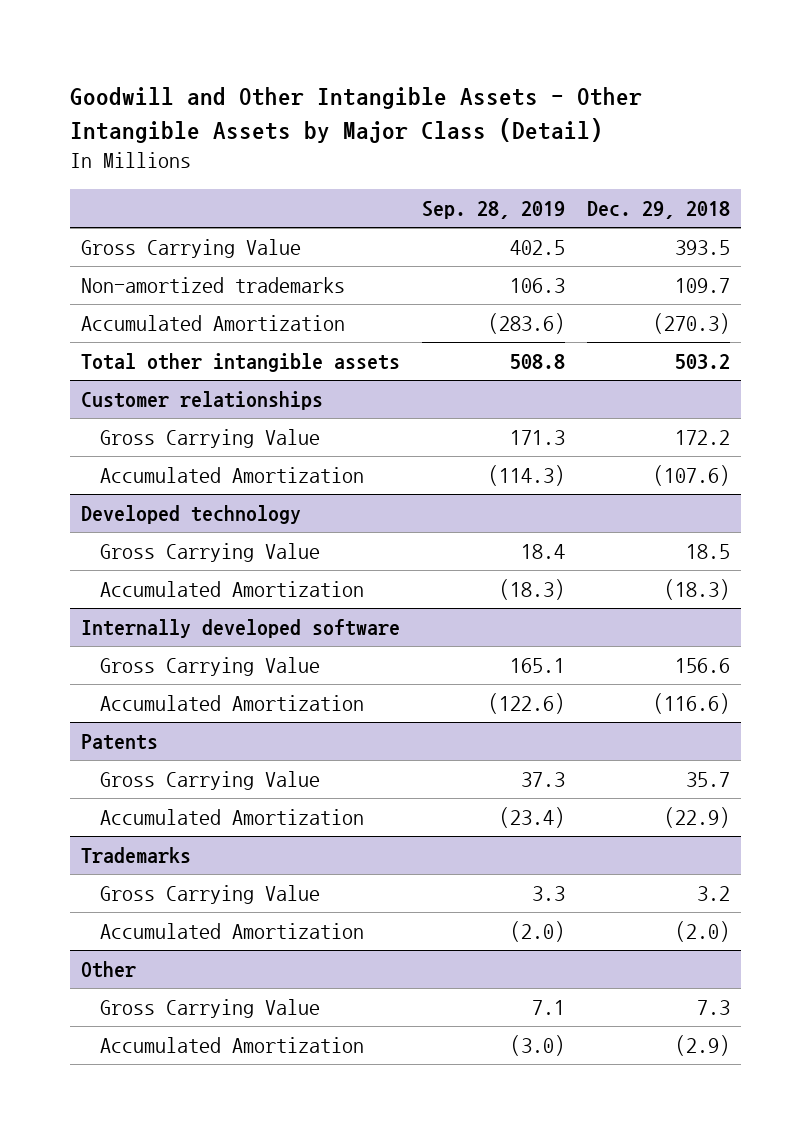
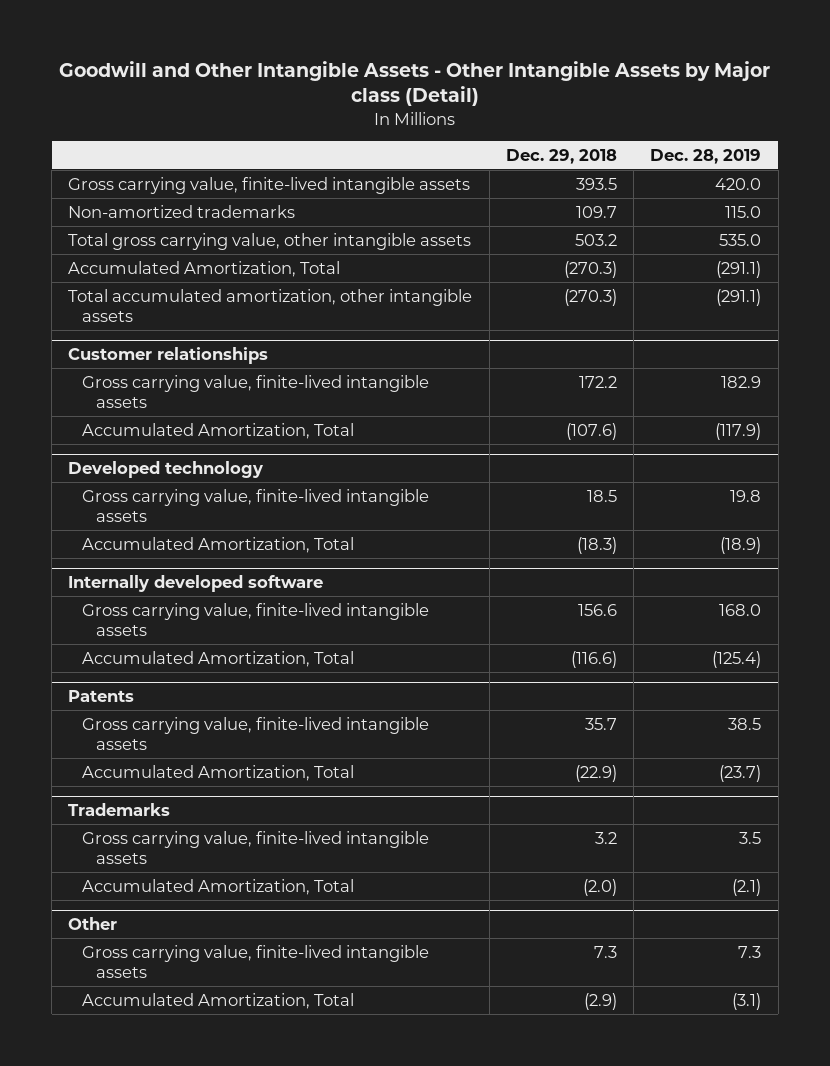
- Goodwill and Other Intangible Assets - Other Intangible Assets by Major Class (Detail)
+ Goodwill and Other Intangible Assets - Other Intangible Assets by Major class (Detail)
- | Sep. 28, 2019 | Dec. 29, 2018
+ | Dec. 29, 2018 | Dec. 28, 2019
- Gross Carrying Value | 402.5 | 393.5
+ Gross carrying value, finite-lived intangible assets | 393.5 | 420.0
- Accumulated Amortization | (283.6) | (270.3)
- Total other intangible assets | 508.8 | 503.2
+ Total gross carrying value, other intangible assets | 503.2 | 535.0
+ Accumulated Amortization, Total | (270.3) | (291.1)
+ Total accumulated amortization, other intangible assets | (270.3) | (291.1)
@ Customer relationships
- Gross Carrying Value | 171.3 | 172.2
- Accumulated Amortization | (114.3) | (107.6)
+ Gross carrying value, finite-lived intangible assets | 172.2 | 182.9
+ Accumulated Amortization, Total | (107.6) | (117.9)
@ Developed technology
- Gross Carrying Value | 18.4 | 18.5
- Accumulated Amortization | (18.3) | (18.3)
+ Gross carrying value, finite-lived intangible assets | 18.5 | 19.8
+ Accumulated Amortization, Total | (18.3) | (18.9)
@ Internally developed software
- Gross Carrying Value | 165.1 | 156.6
- Accumulated Amortization | (122.6) | (116.6)
+ Gross carrying value, finite-lived intangible assets | 156.6 | 168.0
+ Accumulated Amortization, Total | (116.6) | (125.4)
@ Patents
- Gross Carrying Value | 37.3 | 35.7
- Accumulated Amortization | (23.4) | (22.9)
+ Gross carrying value, finite-lived intangible assets | 35.7 | 38.5
+ Accumulated Amortization, Total | (22.9) | (23.7)
@ Trademarks
- Gross Carrying Value | 3.3 | 3.2
- Accumulated Amortization | (2.0) | (2.0)
+ Gross carrying value, finite-lived intangible assets | 3.2 | 3.5
+ Accumulated Amortization, Total | (2.0) | (2.1)
@ Other
- Gross Carrying Value | 7.1 | 7.3
- Accumulated Amortization | (3.0) | (2.9)
+ Gross carrying value, finite-lived intangible assets | 7.3 | 7.3
+ Accumulated Amortization, Total | (2.9) | (3.1)

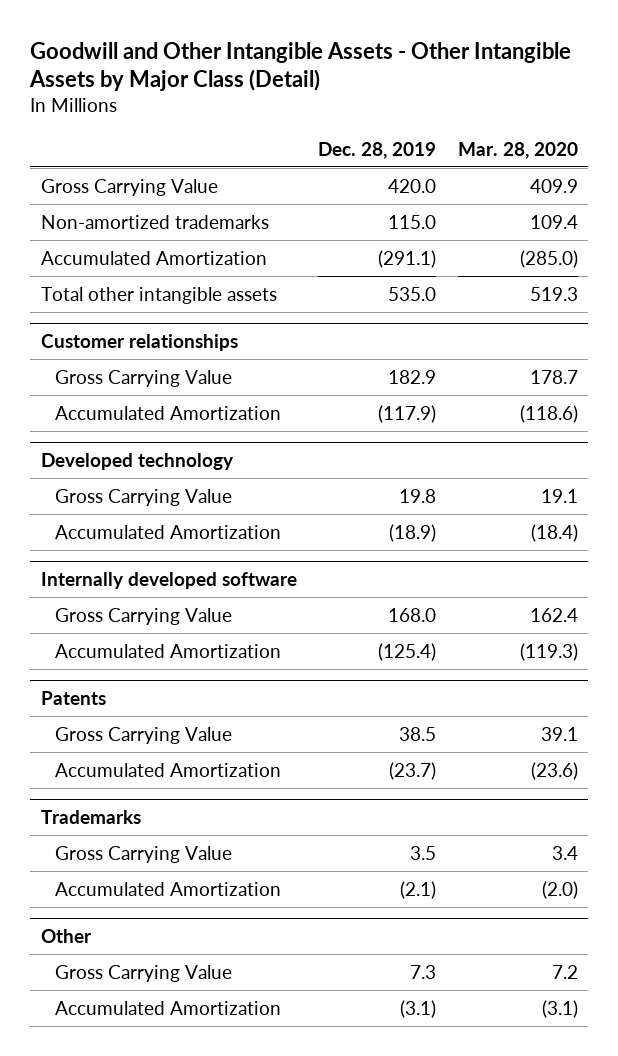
- Goodwill and Other Intangible Assets - Other Intangible Assets by Major class (Detail)
+ Goodwill and Other Intangible Assets - Other Intangible Assets by Major Class (Detail)
- | Dec. 29, 2018 | Dec. 28, 2019
+ | Dec. 28, 2019 | Mar. 28, 2020
- Gross carrying value, finite-lived intangible assets | 393.5 | 420.0
+ Gross Carrying Value | 420.0 | 409.9
- Total gross carrying value, other intangible assets | 503.2 | 535.0
- Accumulated Amortization, Total | (270.3) | (291.1)
- Total accumulated amortization, other intangible assets | (270.3) | (291.1)
+ Accumulated Amortization | (291.1) | (285.0)
+ Total other intangible assets | 535.0 | 519.3
@ Customer relationships
- Gross carrying value, finite-lived intangible assets | 172.2 | 182.9
- Accumulated Amortization, Total | (107.6) | (117.9)
+ Gross Carrying Value | 182.9 | 178.7
+ Accumulated Amortization | (117.9) | (118.6)
@ Developed technology
- Gross carrying value, finite-lived intangible assets | 18.5 | 19.8
- Accumulated Amortization, Total | (18.3) | (18.9)
+ Gross Carrying Value | 19.8 | 19.1
+ Accumulated Amortization | (18.9) | (18.4)
@ Internally developed software
- Gross carrying value, finite-lived intangible assets | 156.6 | 168.0
- Accumulated Amortization, Total | (116.6) | (125.4)
+ Gross Carrying Value | 168.0 | 162.4
+ Accumulated Amortization | (125.4) | (119.3)
@ Patents
- Gross carrying value, finite-lived intangible assets | 35.7 | 38.5
- Accumulated Amortization, Total | (22.9) | (23.7)
+ Gross Carrying Value | 38.5 | 39.1
+ Accumulated Amortization | (23.7) | (23.6)
@ Trademarks
- Gross carrying value, finite-lived intangible assets | 3.2 | 3.5
- Accumulated Amortization, Total | (2.0) | (2.1)
+ Gross Carrying Value | 3.5 | 3.4
+ Accumulated Amortization | (2.1) | (2.0)
@ Other
- Gross carrying value, finite-lived intangible assets | 7.3 | 7.3
- Accumulated Amortization, Total | (2.9) | (3.1)
+ Gross Carrying Value | 7.3 | 7.2
+ Accumulated Amortization | (3.1) | (3.1)

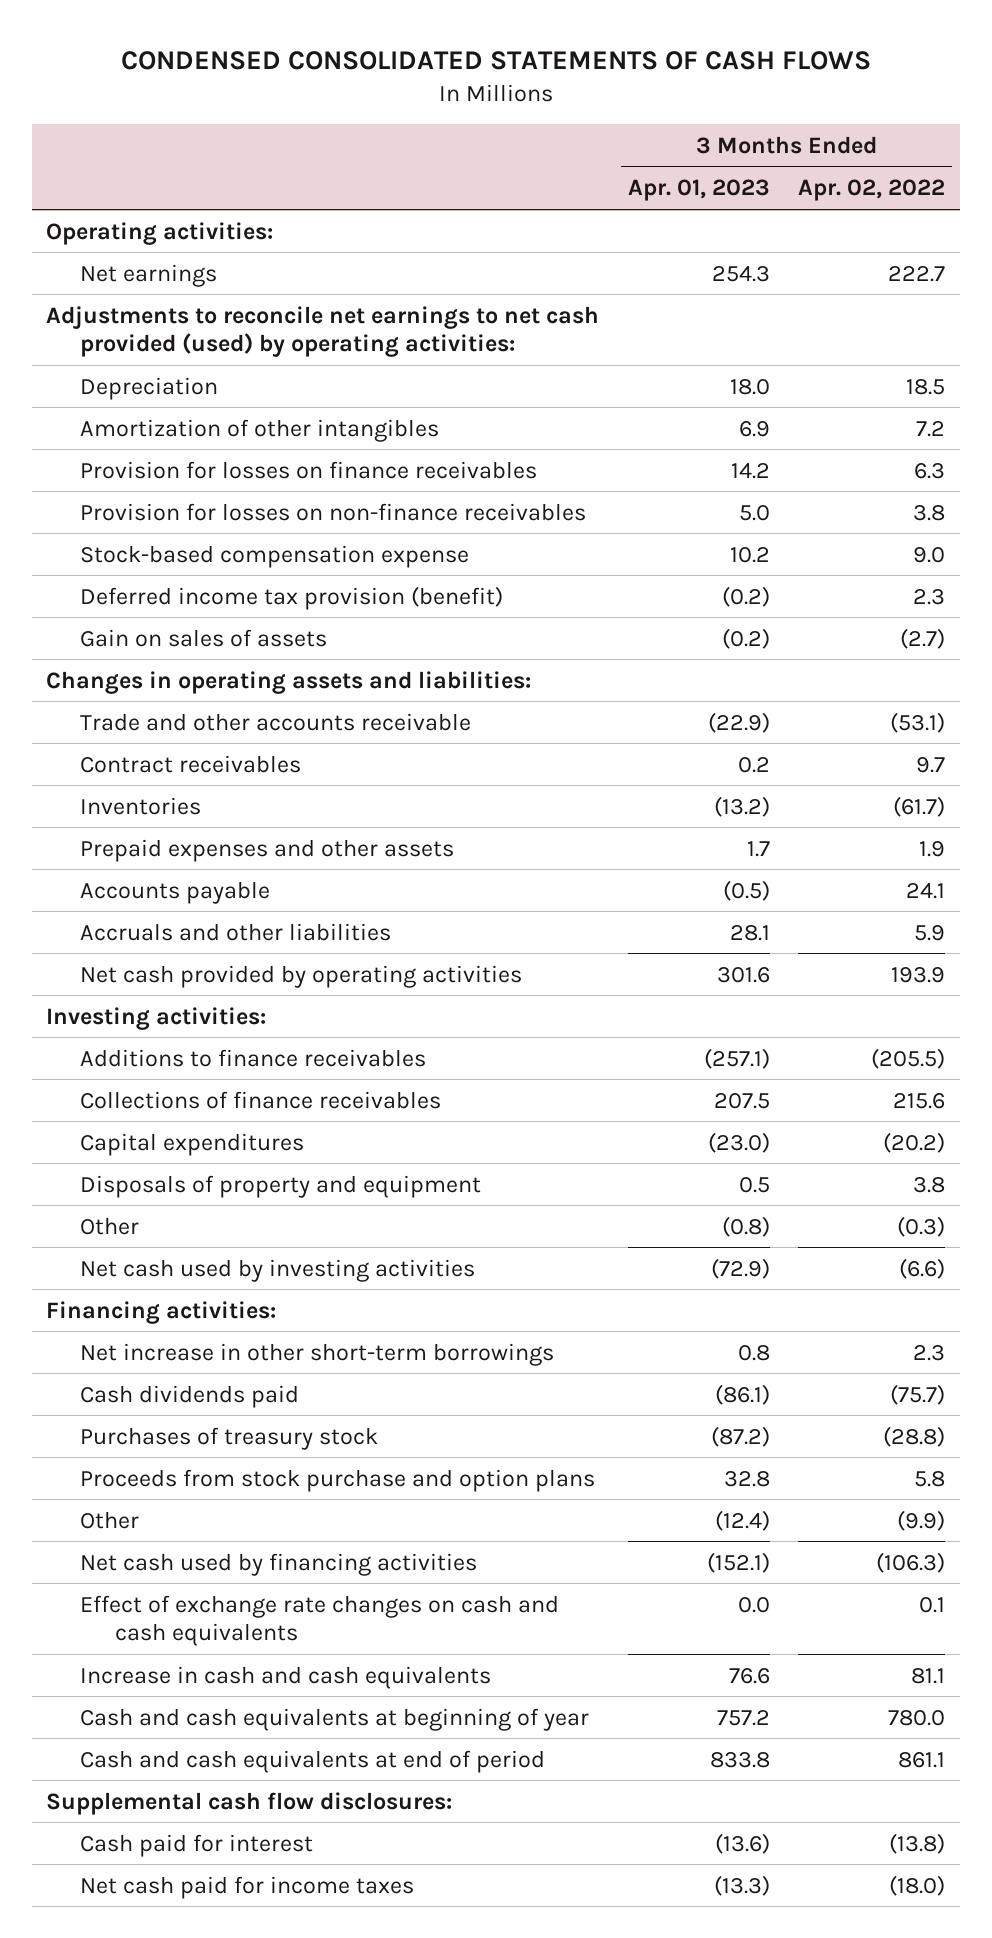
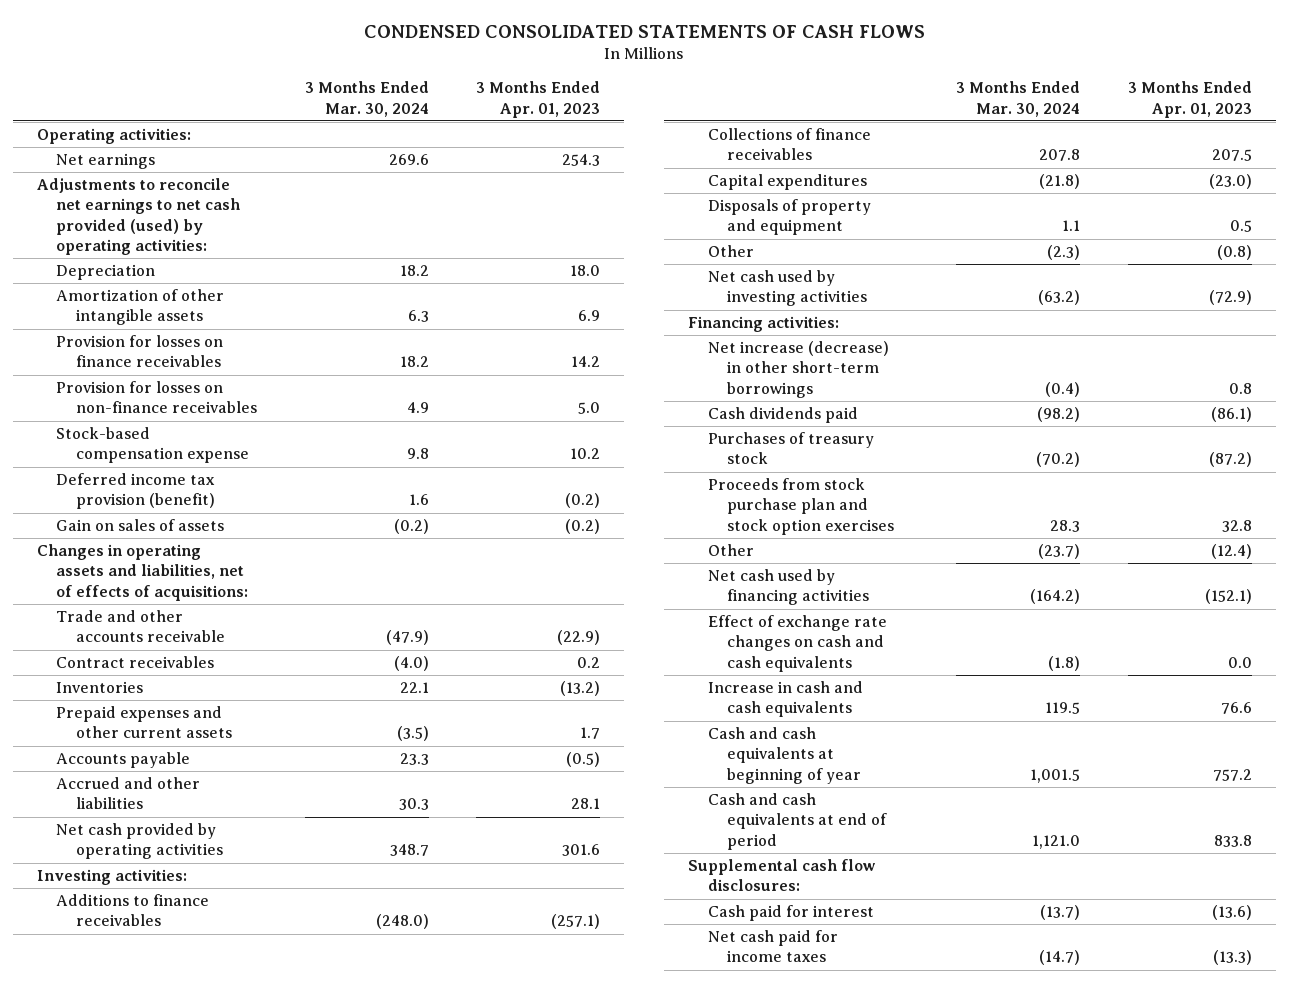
- | 3 Months Ended Apr. 01, 2023 | 3 Months Ended Apr. 02, 2022
+ | 3 Months Ended Mar. 30, 2024 | 3 Months Ended Apr. 01, 2023
- Amortization of other intangibles | 6.9 | 7.2
+ Amortization of other intangible assets | 6.3 | 6.9
- Changes in operating assets and liabilities:
+ Changes in operating assets and liabilities, net of effects of acquisitions:
- Prepaid expenses and other assets | 1.7 | 1.9
+ Prepaid expenses and other current assets | (3.5) | 1.7
- Accruals and other liabilities | 28.1 | 5.9
+ Accrued and other liabilities | 30.3 | 28.1
- Net increase in other short-term borrowings | 0.8 | 2.3
+ Net increase (decrease) in other short-term borrowings | (0.4) | 0.8
- Proceeds from stock purchase and option plans | 32.8 | 5.8
+ Proceeds from stock purchase plan and stock option exercises | 28.3 | 32.8

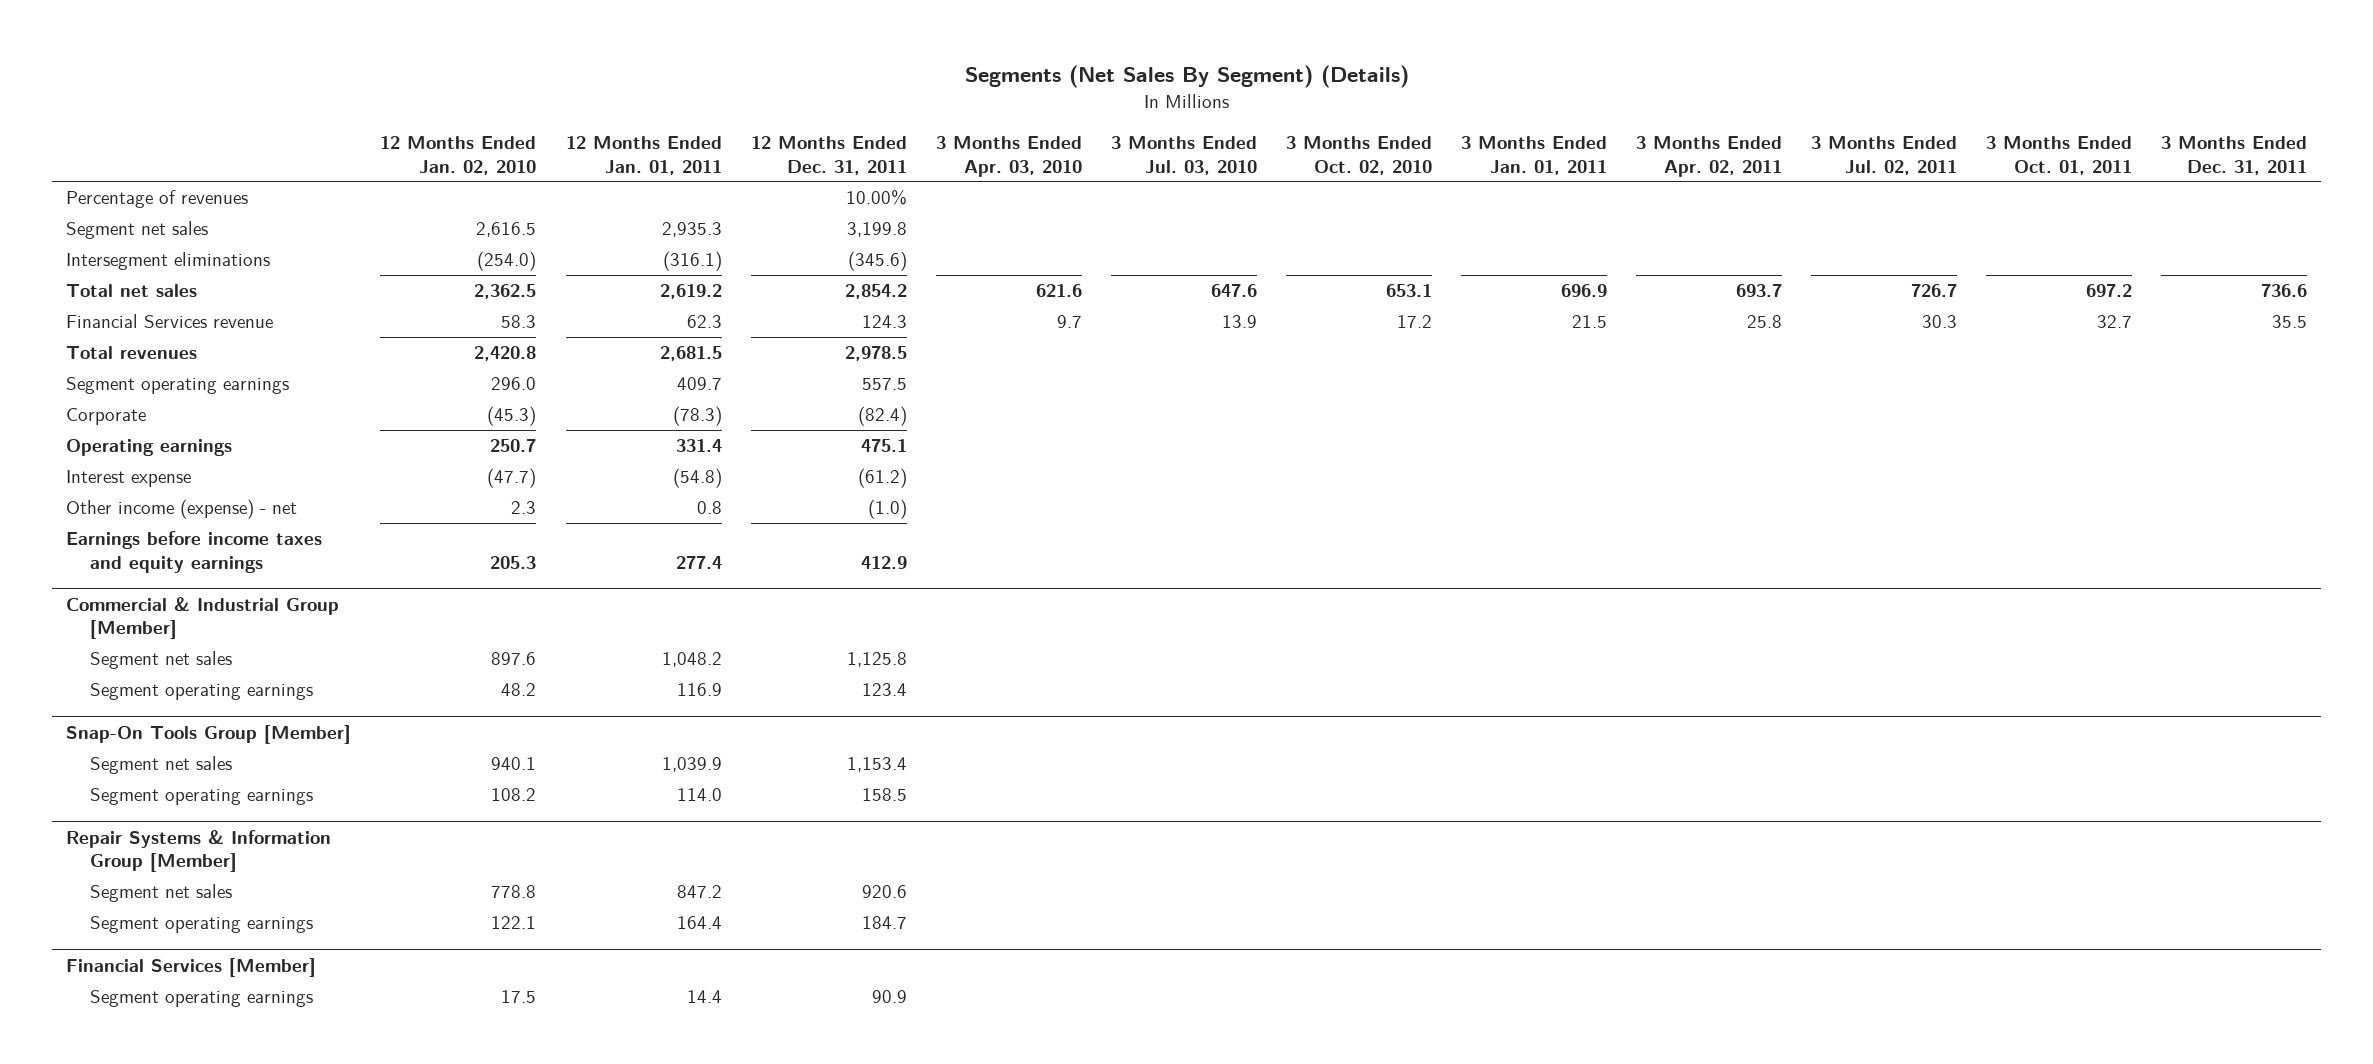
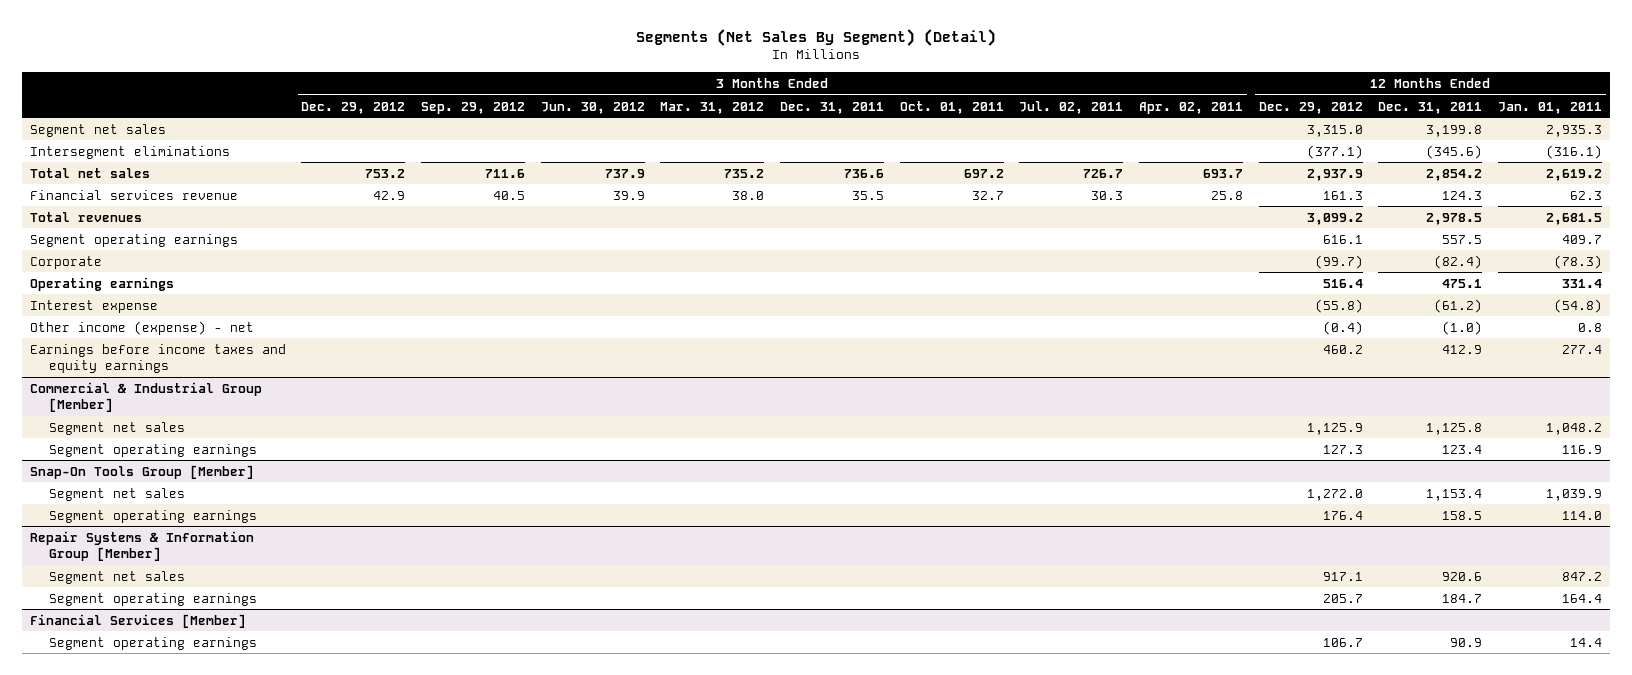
- Segments (Net Sales By Segment) (Details)
+ Segments (Net Sales By Segment) (Detail)
- | 12 Months Ended Jan. 02, 2010 | 12 Months Ended Jan. 01, 2011 | 12 Months Ended Dec. 31, 2011 | 3 Months Ended Apr. 03, 2010 | 3 Months Ended Jul. 03, 2010 | 3 Months Ended Oct. 02, 2010 | 3 Months Ended Jan. 01, 2011 | 3 Months Ended Apr. 02, 2011 | 3 Months Ended Jul. 02, 2011 | 3 Months Ended Oct. 01, 2011 | 3 Months Ended Dec. 31, 2011
+ | 3 Months Ended Dec. 29, 2012 | 3 Months Ended Sep. 29, 2012 | 3 Months Ended Jun. 30, 2012 | 3 Months Ended Mar. 31, 2012 | 3 Months Ended Dec. 31, 2011 | 3 Months Ended Oct. 01, 2011 | 3 Months Ended Jul. 02, 2011 | 3 Months Ended Apr. 02, 2011 | 12 Months Ended Dec. 29, 2012 | 12 Months Ended Dec. 31, 2011 | 12 Months Ended Jan. 01, 2011
- Percentage of revenues | | | 10.00% | | | | | | | |
- Financial Services revenue | 58.3 | 62.3 | 124.3 | 9.7 | 13.9 | 17.2 | 21.5 | 25.8 | 30.3 | 32.7 | 35.5
+ Financial services revenue | 42.9 | 40.5 | 39.9 | 38.0 | 35.5 | 32.7 | 30.3 | 25.8 | 161.3 | 124.3 | 62.3

